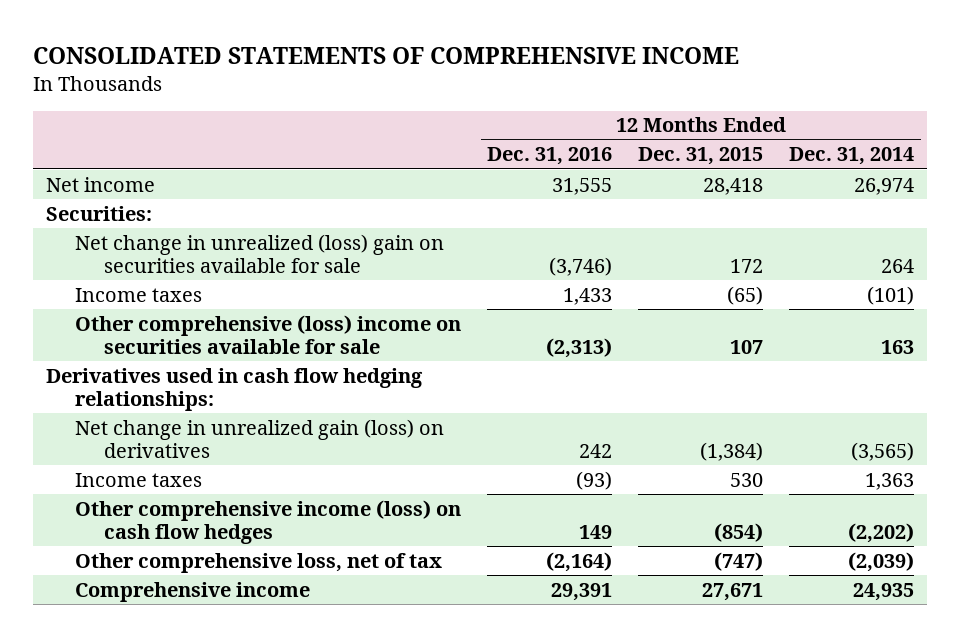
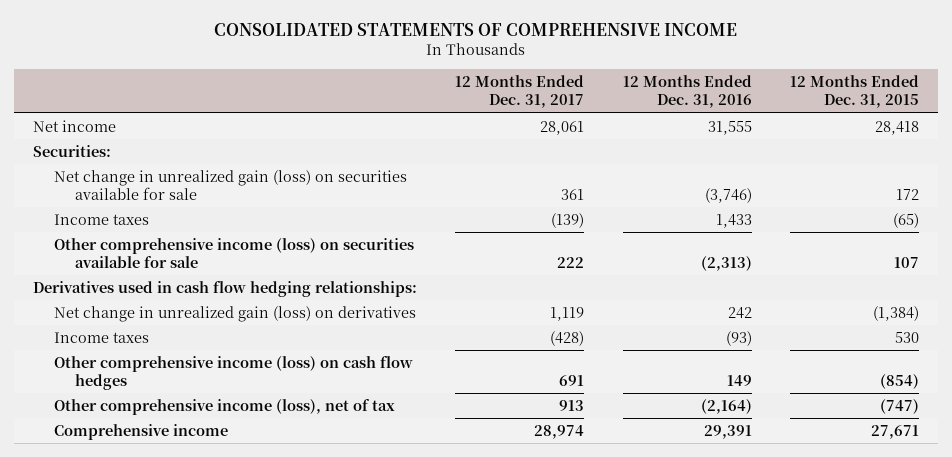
- | 12 Months Ended Dec. 31, 2016 | 12 Months Ended Dec. 31, 2015 | 12 Months Ended Dec. 31, 2014
+ | 12 Months Ended Dec. 31, 2017 | 12 Months Ended Dec. 31, 2016 | 12 Months Ended Dec. 31, 2015
- Net change in unrealized (loss) gain on securities available for sale | (3,746) | 172 | 264
+ Net change in unrealized gain (loss) on securities available for sale | 361 | (3,746) | 172
- Other comprehensive (loss) income on securities available for sale | (2,313) | 107 | 163
+ Other comprehensive income (loss) on securities available for sale | 222 | (2,313) | 107
- Other comprehensive loss, net of tax | (2,164) | (747) | (2,039)
+ Other comprehensive income (loss), net of tax | 913 | (2,164) | (747)

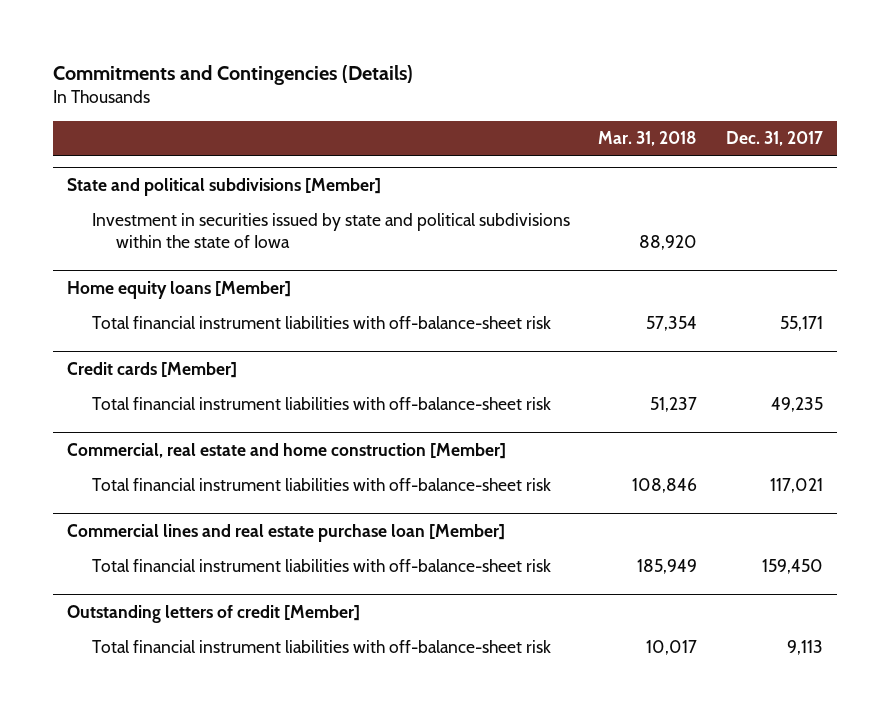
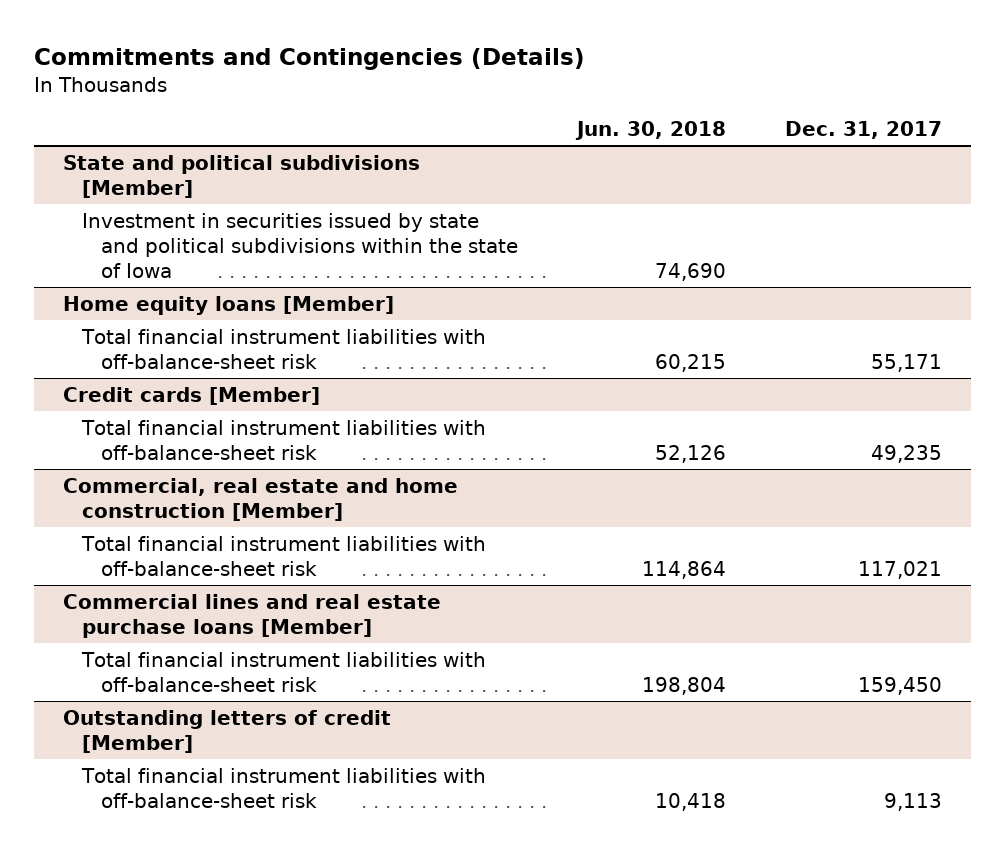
- | Mar. 31, 2018 | Dec. 31, 2017
+ | Jun. 30, 2018 | Dec. 31, 2017
- Commercial lines and real estate purchase loan [Member]
+ Commercial lines and real estate purchase loans [Member]

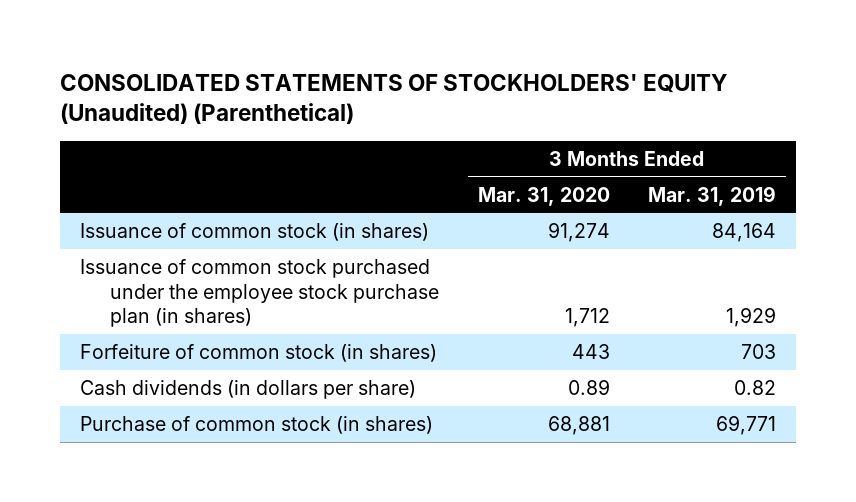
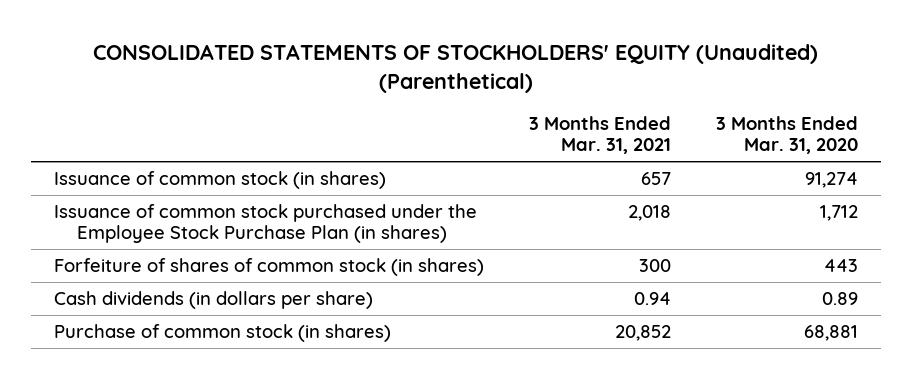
- | 3 Months Ended Mar. 31, 2020 | 3 Months Ended Mar. 31, 2019
+ | 3 Months Ended Mar. 31, 2021 | 3 Months Ended Mar. 31, 2020
- Issuance of common stock purchased under the employee stock purchase plan (in shares) | 1,712 | 1,929
- Forfeiture of common stock (in shares) | 443 | 703
+ Issuance of common stock purchased under the Employee Stock Purchase Plan (in shares) | 2,018 | 1,712
+ Forfeiture of shares of common stock (in shares) | 300 | 443

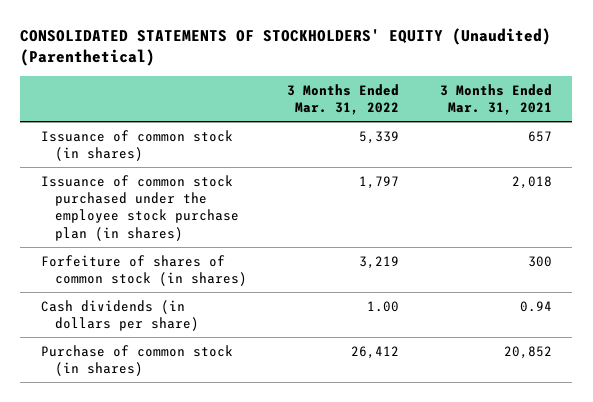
- | 3 Months Ended Mar. 31, 2021 | 3 Months Ended Mar. 31, 2020
+ | 3 Months Ended Mar. 31, 2022 | 3 Months Ended Mar. 31, 2021
- Issuance of common stock purchased under the Employee Stock Purchase Plan (in shares) | 2,018 | 1,712
+ Issuance of common stock purchased under the employee stock purchase plan (in shares) | 1,797 | 2,018

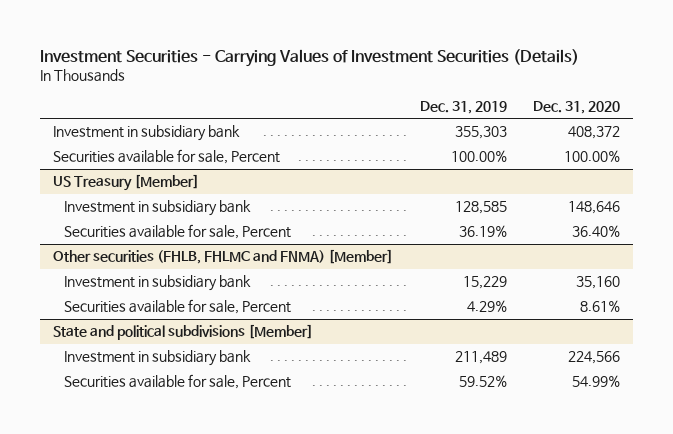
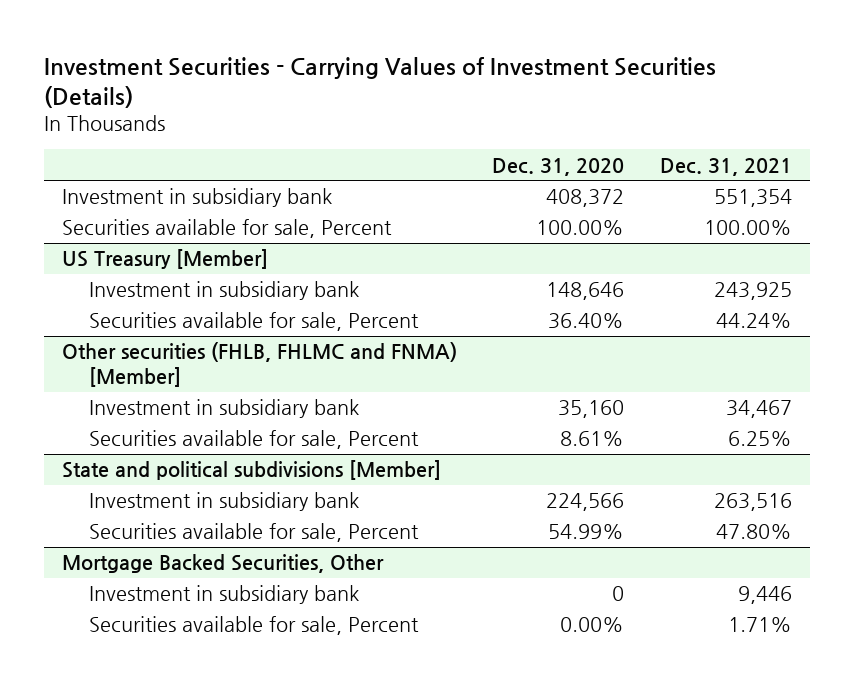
- | Dec. 31, 2019 | Dec. 31, 2020
+ | Dec. 31, 2020 | Dec. 31, 2021
+ Mortgage Backed Securities, Other
+ Investment in subsidiary bank | 0 | 9,446
+ Securities available for sale, Percent | 0.00% | 1.71%

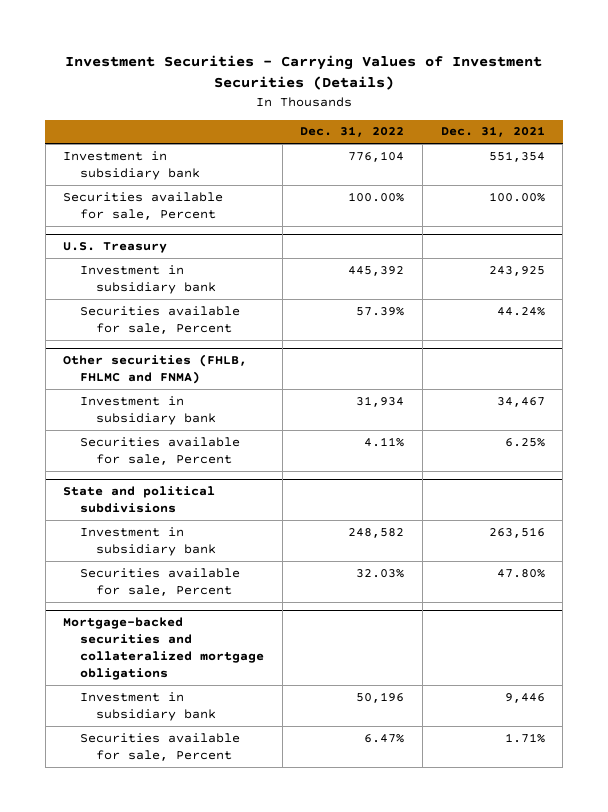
- | Dec. 31, 2020 | Dec. 31, 2021
+ | Dec. 31, 2022 | Dec. 31, 2021
- US Treasury [Member]
+ U.S. Treasury
- Other securities (FHLB, FHLMC and FNMA) [Member]
+ Other securities (FHLB, FHLMC and FNMA)
- State and political subdivisions [Member]
+ State and political subdivisions
- Mortgage Backed Securities, Other
+ Mortgage-backed securities and collateralized mortgage obligations

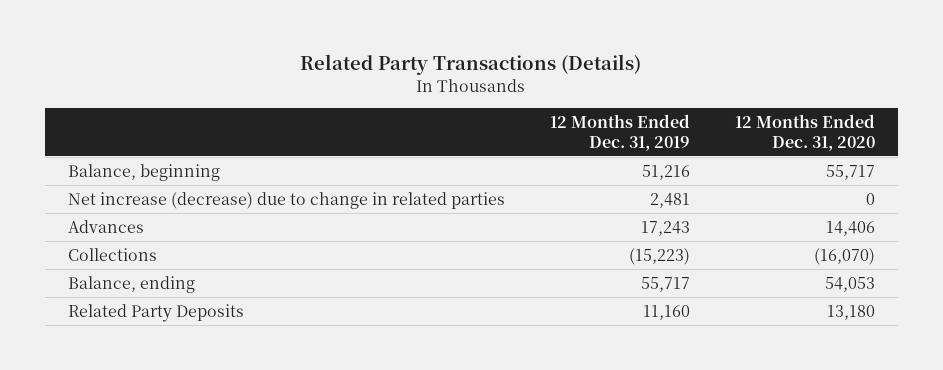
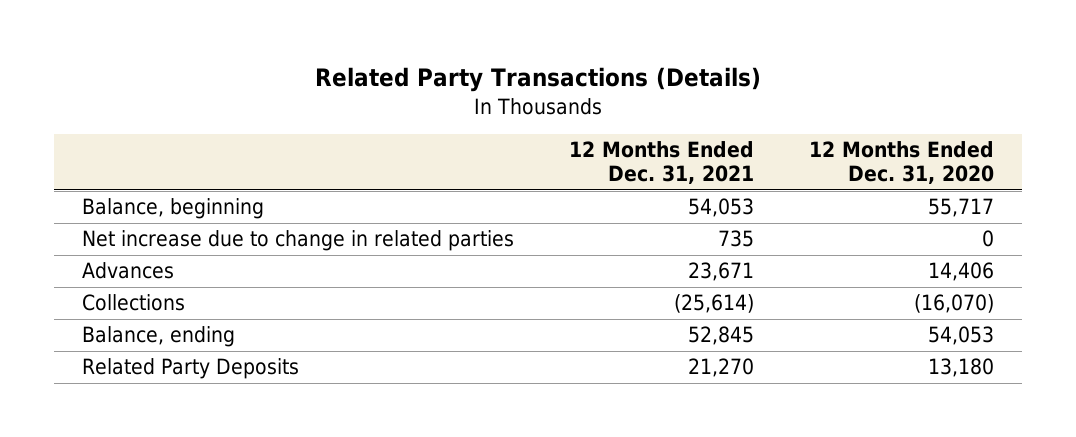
- | 12 Months Ended Dec. 31, 2019 | 12 Months Ended Dec. 31, 2020
+ | 12 Months Ended Dec. 31, 2021 | 12 Months Ended Dec. 31, 2020
- Net increase (decrease) due to change in related parties | 2,481 | 0
+ Net increase due to change in related parties | 735 | 0

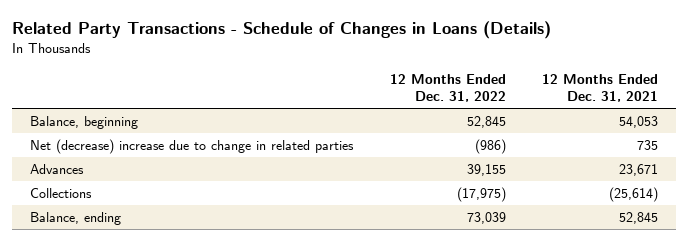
- Related Party Transactions (Details)
+ Related Party Transactions - Schedule of Changes in Loans (Details)
- | 12 Months Ended Dec. 31, 2021 | 12 Months Ended Dec. 31, 2020
+ | 12 Months Ended Dec. 31, 2022 | 12 Months Ended Dec. 31, 2021
- Net increase due to change in related parties | 735 | 0
+ Net (decrease) increase due to change in related parties | (986) | 735
- Related Party Deposits | 21,270 | 13,180

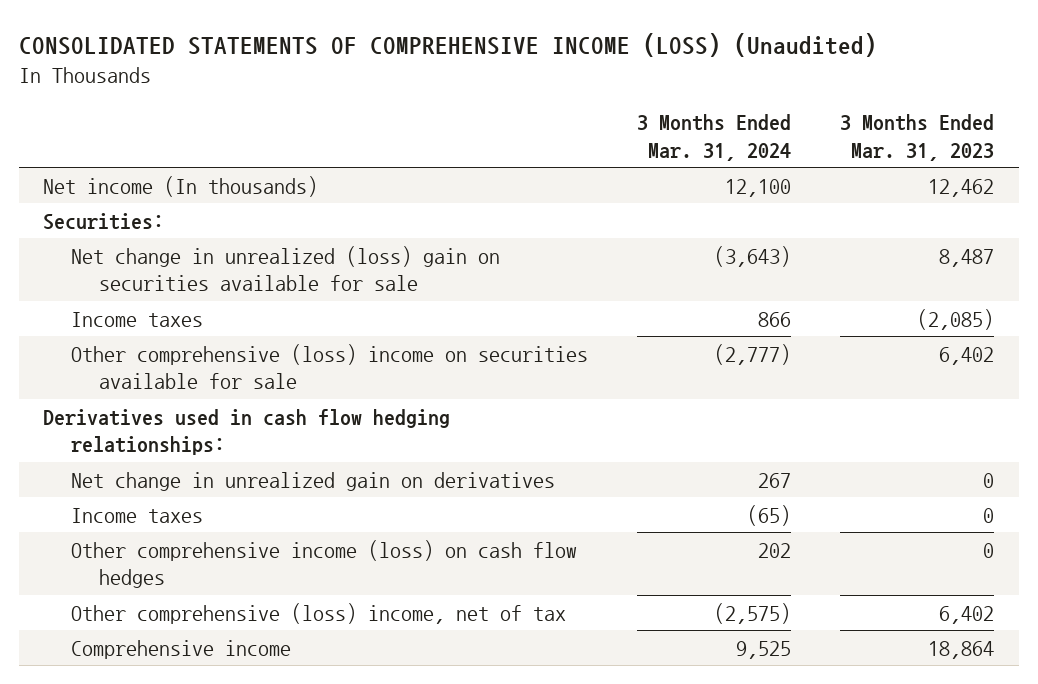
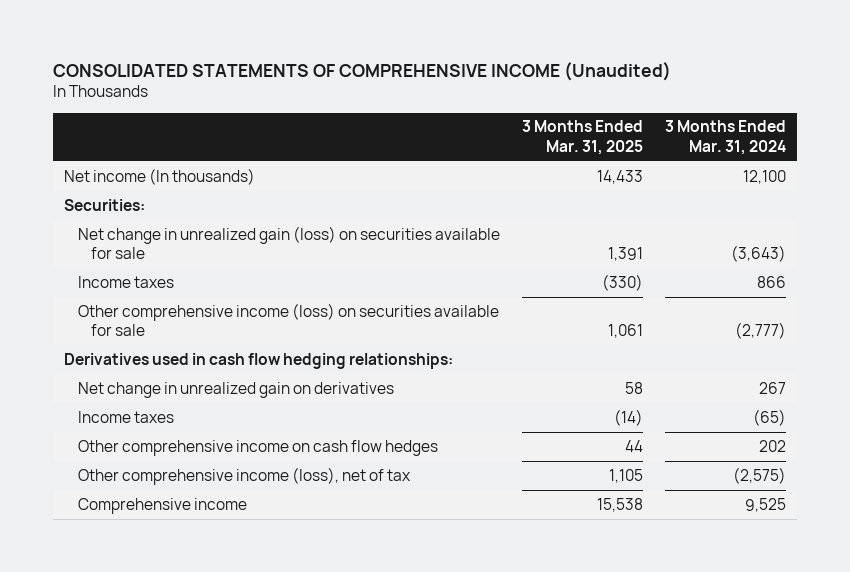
- CONSOLIDATED STATEMENTS OF COMPREHENSIVE INCOME (LOSS) (Unaudited)
+ CONSOLIDATED STATEMENTS OF COMPREHENSIVE INCOME (Unaudited)
- | 3 Months Ended Mar. 31, 2024 | 3 Months Ended Mar. 31, 2023
+ | 3 Months Ended Mar. 31, 2025 | 3 Months Ended Mar. 31, 2024
- Net change in unrealized (loss) gain on securities available for sale | (3,643) | 8,487
+ Net change in unrealized gain (loss) on securities available for sale | 1,391 | (3,643)
- Other comprehensive (loss) income on securities available for sale | (2,777) | 6,402
+ Other comprehensive income (loss) on securities available for sale | 1,061 | (2,777)
- Other comprehensive income (loss) on cash flow hedges | 202 | 0
- Other comprehensive (loss) income, net of tax | (2,575) | 6,402
+ Other comprehensive income on cash flow hedges | 44 | 202
+ Other comprehensive income (loss), net of tax | 1,105 | (2,575)

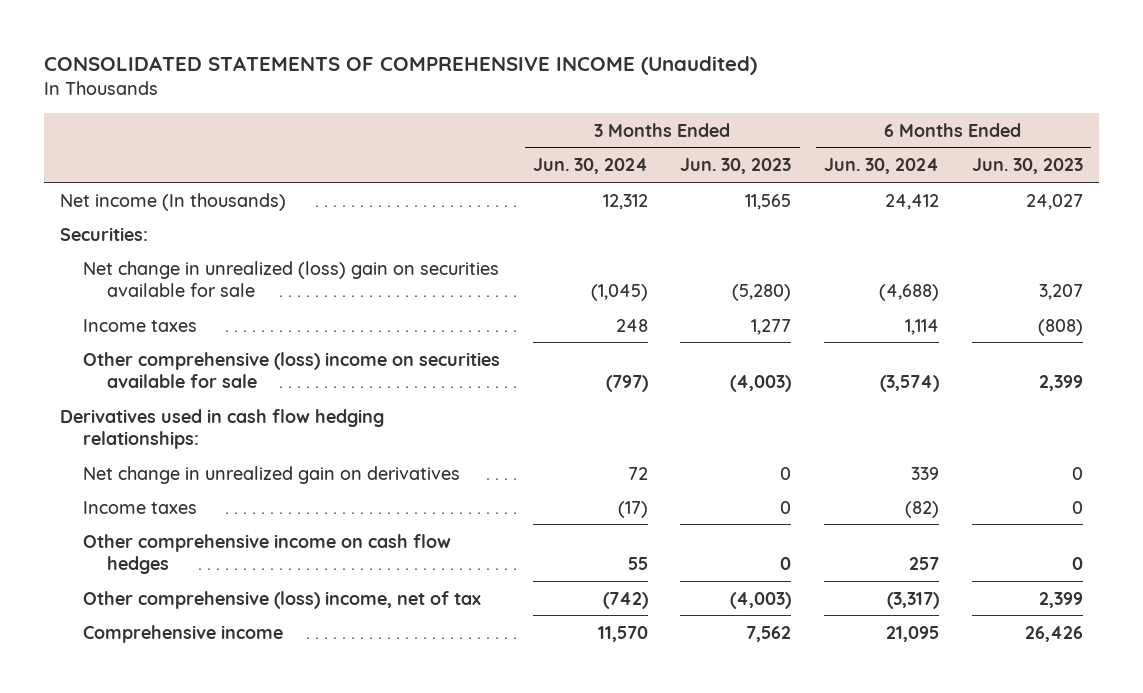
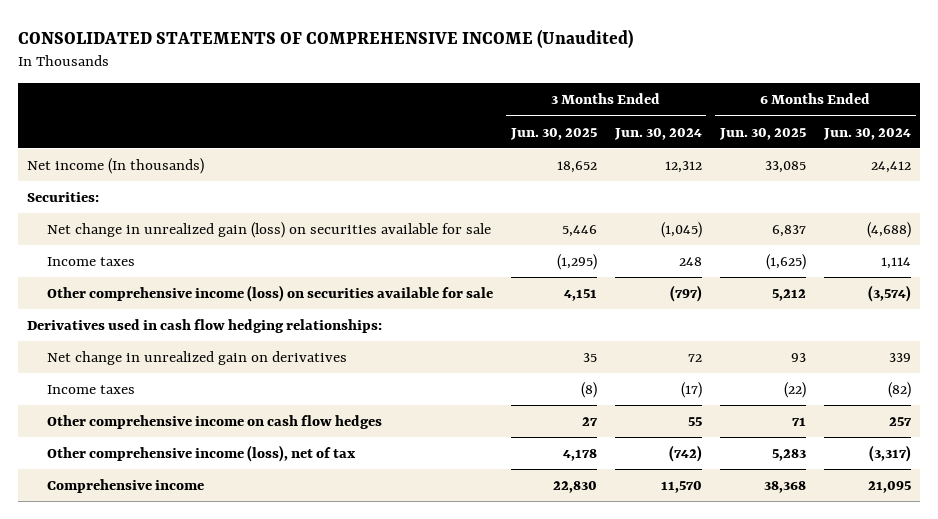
- | 3 Months Ended Jun. 30, 2024 | 3 Months Ended Jun. 30, 2023 | 6 Months Ended Jun. 30, 2024 | 6 Months Ended Jun. 30, 2023
+ | 3 Months Ended Jun. 30, 2025 | 3 Months Ended Jun. 30, 2024 | 6 Months Ended Jun. 30, 2025 | 6 Months Ended Jun. 30, 2024
- Net change in unrealized (loss) gain on securities available for sale | (1,045) | (5,280) | (4,688) | 3,207
+ Net change in unrealized gain (loss) on securities available for sale | 5,446 | (1,045) | 6,837 | (4,688)
- Other comprehensive (loss) income on securities available for sale | (797) | (4,003) | (3,574) | 2,399
+ Other comprehensive income (loss) on securities available for sale | 4,151 | (797) | 5,212 | (3,574)
- Other comprehensive (loss) income, net of tax | (742) | (4,003) | (3,317) | 2,399
+ Other comprehensive income (loss), net of tax | 4,178 | (742) | 5,283 | (3,317)

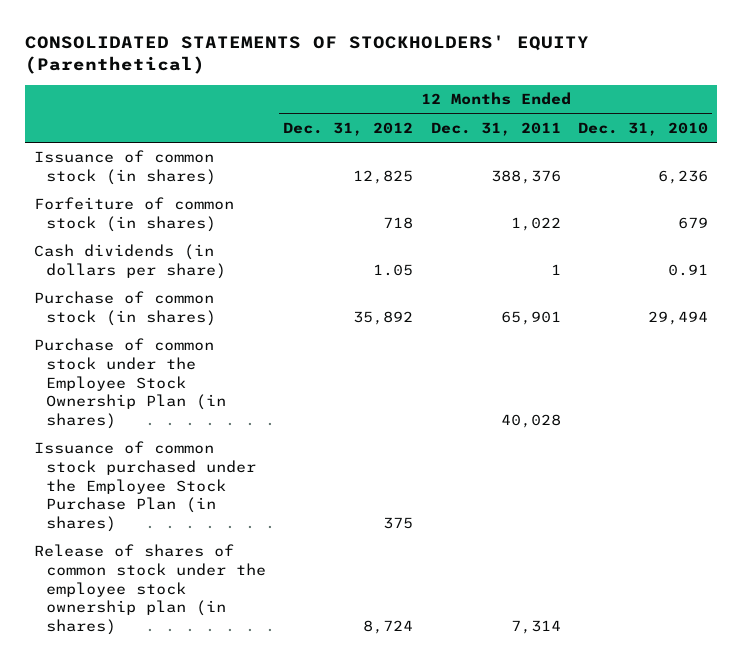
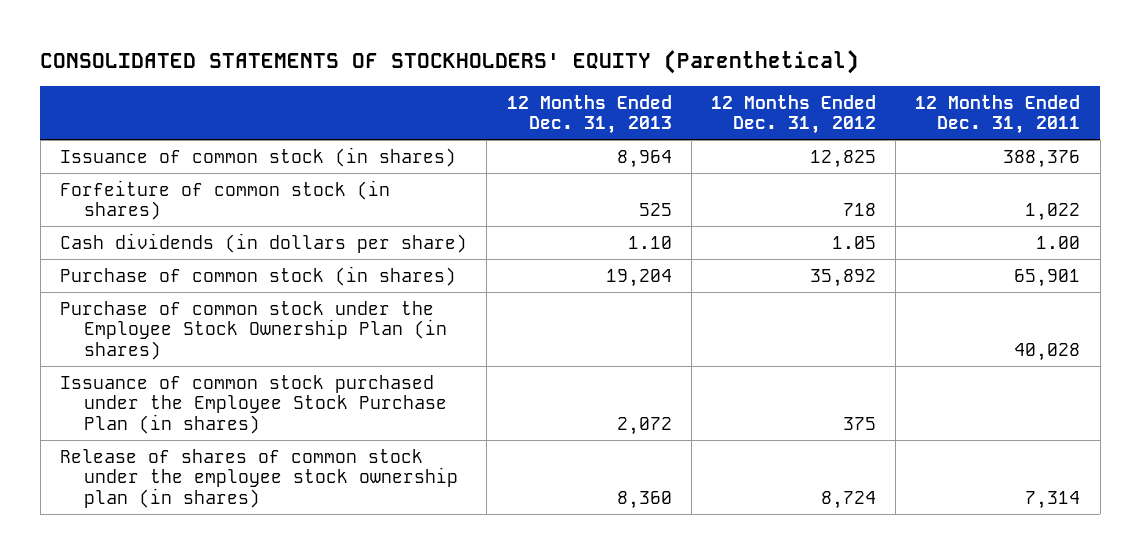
- | 12 Months Ended Dec. 31, 2012 | 12 Months Ended Dec. 31, 2011 | 12 Months Ended Dec. 31, 2010
+ | 12 Months Ended Dec. 31, 2013 | 12 Months Ended Dec. 31, 2012 | 12 Months Ended Dec. 31, 2011
- Cash dividends (in dollars per share) | 1.05 | 1 | 0.91
+ Cash dividends (in dollars per share) | 1.10 | 1.05 | 1.00

